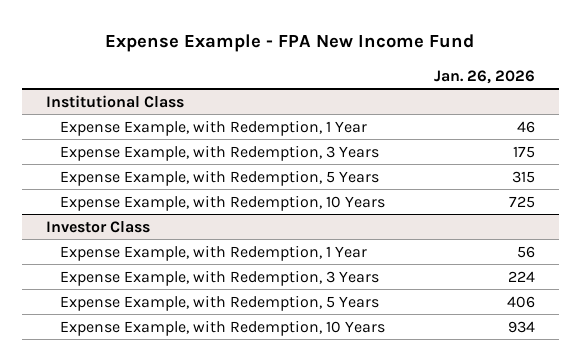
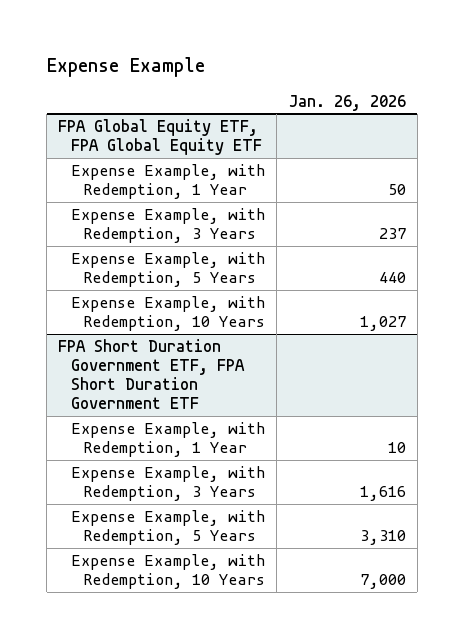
- Expense Example - FPA New Income Fund
+ Expense Example
- Institutional Class
- Expense Example, with Redemption, 1 Year | 46
- Expense Example, with Redemption, 3 Years | 175
- Expense Example, with Redemption, 5 Years | 315
- Expense Example, with Redemption, 10 Years | 725
- Investor Class
- Expense Example, with Redemption, 1 Year | 56
- Expense Example, with Redemption, 3 Years | 224
- Expense Example, with Redemption, 5 Years | 406
- Expense Example, with Redemption, 10 Years | 934
+ FPA Global Equity ETF, FPA Global Equity ETF
+ Expense Example, with Redemption, 1 Year | 50
+ Expense Example, with Redemption, 3 Years | 237
+ Expense Example, with Redemption, 5 Years | 440
+ Expense Example, with Redemption, 10 Years | 1,027
+ FPA Short Duration Government ETF, FPA Short Duration Government ETF
+ Expense Example, with Redemption, 1 Year | 10
+ Expense Example, with Redemption, 3 Years | 1,616
+ Expense Example, with Redemption, 5 Years | 3,310
+ Expense Example, with Redemption, 10 Years | 7,000

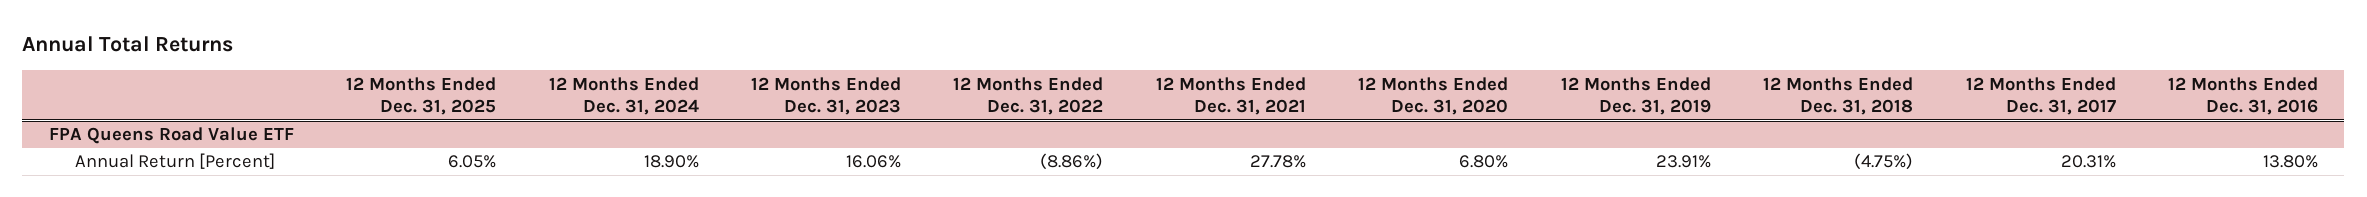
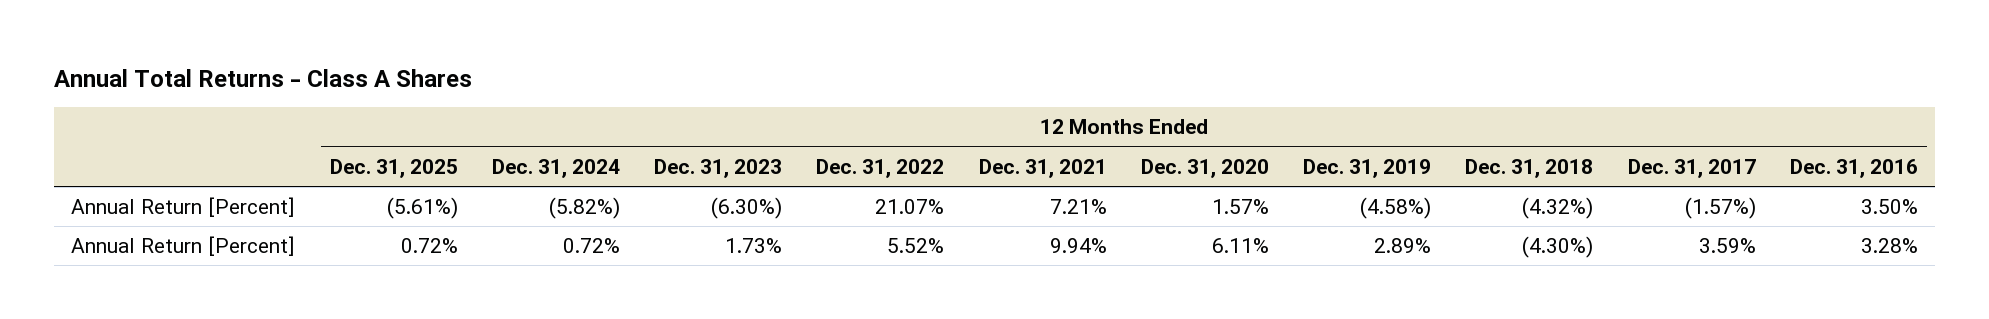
- Annual Total Returns
+ Annual Total Returns - Class A Shares
- FPA Queens Road Value ETF
- Annual Return [Percent] | 6.05% | 18.90% | 16.06% | (8.86%) | 27.78% | 6.80% | 23.91% | (4.75%) | 20.31% | 13.80%
+ Annual Return [Percent] | (5.61%) | (5.82%) | (6.30%) | 21.07% | 7.21% | 1.57% | (4.58%) | (4.32%) | (1.57%) | 3.50%
+ Annual Return [Percent] | 0.72% | 0.72% | 1.73% | 5.52% | 9.94% | 6.11% | 2.89% | (4.30%) | 3.59% | 3.28%

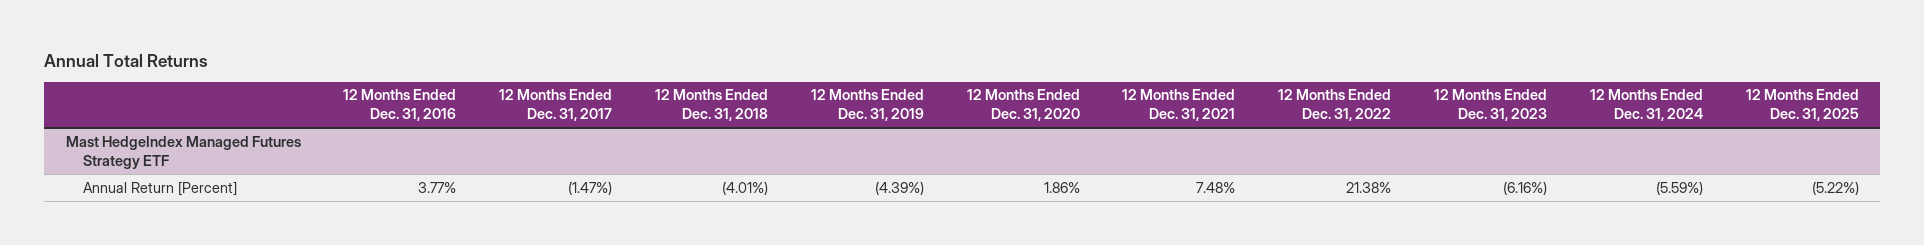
- Annual Total Returns - Class A Shares
+ Annual Total Returns
- | 12 Months Ended Dec. 31, 2025 | 12 Months Ended Dec. 31, 2024 | 12 Months Ended Dec. 31, 2023 | 12 Months Ended Dec. 31, 2022 | 12 Months Ended Dec. 31, 2021 | 12 Months Ended Dec. 31, 2020 | 12 Months Ended Dec. 31, 2019 | 12 Months Ended Dec. 31, 2018 | 12 Months Ended Dec. 31, 2017 | 12 Months Ended Dec. 31, 2016
+ | 12 Months Ended Dec. 31, 2016 | 12 Months Ended Dec. 31, 2017 | 12 Months Ended Dec. 31, 2018 | 12 Months Ended Dec. 31, 2019 | 12 Months Ended Dec. 31, 2020 | 12 Months Ended Dec. 31, 2021 | 12 Months Ended Dec. 31, 2022 | 12 Months Ended Dec. 31, 2023 | 12 Months Ended Dec. 31, 2024 | 12 Months Ended Dec. 31, 2025
- Annual Return [Percent] | (5.61%) | (5.82%) | (6.30%) | 21.07% | 7.21% | 1.57% | (4.58%) | (4.32%) | (1.57%) | 3.50%
- Annual Return [Percent] | 0.72% | 0.72% | 1.73% | 5.52% | 9.94% | 6.11% | 2.89% | (4.30%) | 3.59% | 3.28%
+ Mast HedgeIndex Managed Futures Strategy ETF
+ Annual Return [Percent] | 3.77% | (1.47%) | (4.01%) | (4.39%) | 1.86% | 7.48% | 21.38% | (6.16%) | (5.59%) | (5.22%)

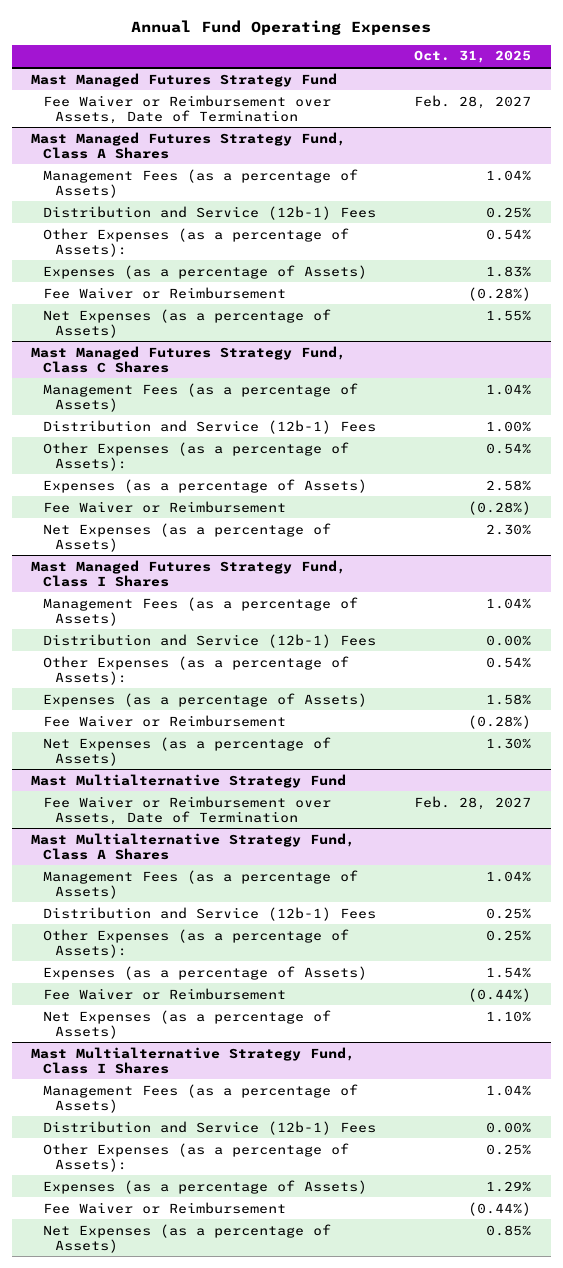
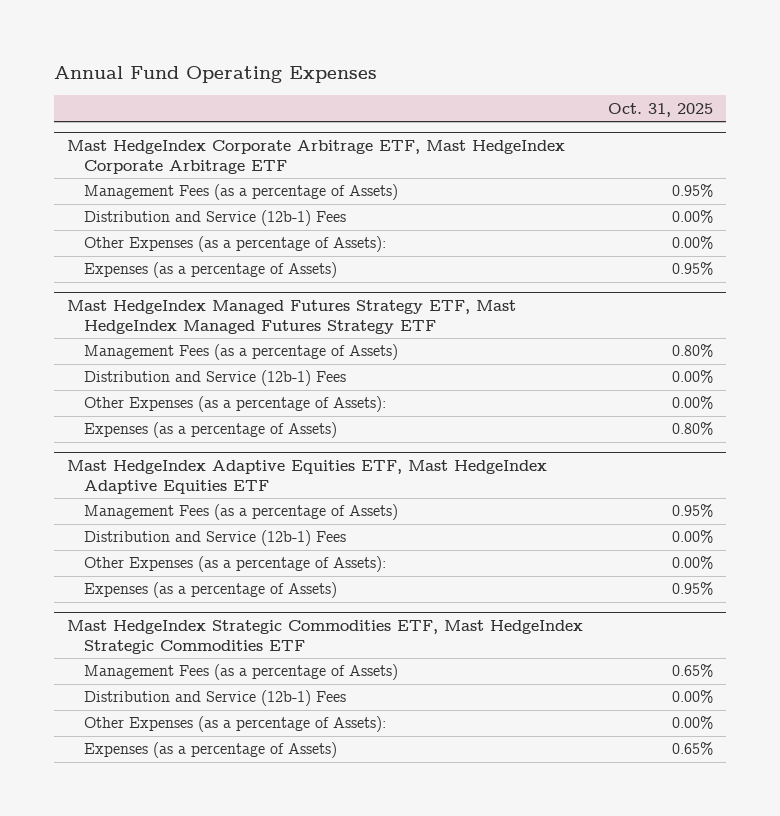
- Mast Managed Futures Strategy Fund
- Fee Waiver or Reimbursement over Assets, Date of Termination | Feb. 28, 2027
- Mast Managed Futures Strategy Fund, Class A Shares
- Management Fees (as a percentage of Assets) | 1.04%
- Distribution and Service (12b-1) Fees | 0.25%
- Other Expenses (as a percentage of Assets): | 0.54%
- Expenses (as a percentage of Assets) | 1.83%
- Fee Waiver or Reimbursement | (0.28%)
- Net Expenses (as a percentage of Assets) | 1.55%
- Mast Managed Futures Strategy Fund, Class C Shares
- Management Fees (as a percentage of Assets) | 1.04%
- Distribution and Service (12b-1) Fees | 1.00%
- Other Expenses (as a percentage of Assets): | 0.54%
- Expenses (as a percentage of Assets) | 2.58%
- Fee Waiver or Reimbursement | (0.28%)
- Net Expenses (as a percentage of Assets) | 2.30%
- Mast Managed Futures Strategy Fund, Class I Shares
- Management Fees (as a percentage of Assets) | 1.04%
+ Mast HedgeIndex Corporate Arbitrage ETF, Mast HedgeIndex Corporate Arbitrage ETF
+ Management Fees (as a percentage of Assets) | 0.95%
- Other Expenses (as a percentage of Assets): | 0.54%
- Expenses (as a percentage of Assets) | 1.58%
- Fee Waiver or Reimbursement | (0.28%)
- Net Expenses (as a percentage of Assets) | 1.30%
- Mast Multialternative Strategy Fund
- Fee Waiver or Reimbursement over Assets, Date of Termination | Feb. 28, 2027
- Mast Multialternative Strategy Fund, Class A Shares
- Management Fees (as a percentage of Assets) | 1.04%
- Distribution and Service (12b-1) Fees | 0.25%
- Other Expenses (as a percentage of Assets): | 0.25%
- Expenses (as a percentage of Assets) | 1.54%
- Fee Waiver or Reimbursement | (0.44%)
- Net Expenses (as a percentage of Assets) | 1.10%
- Mast Multialternative Strategy Fund, Class I Shares
- Management Fees (as a percentage of Assets) | 1.04%
+ Other Expenses (as a percentage of Assets): | 0.00%
+ Expenses (as a percentage of Assets) | 0.95%
+ Mast HedgeIndex Managed Futures Strategy ETF, Mast HedgeIndex Managed Futures Strategy ETF
+ Management Fees (as a percentage of Assets) | 0.80%
- Other Expenses (as a percentage of Assets): | 0.25%
- Expenses (as a percentage of Assets) | 1.29%
- Fee Waiver or Reimbursement | (0.44%)
- Net Expenses (as a percentage of Assets) | 0.85%
+ Other Expenses (as a percentage of Assets): | 0.00%
+ Expenses (as a percentage of Assets) | 0.80%
+ Mast HedgeIndex Adaptive Equities ETF, Mast HedgeIndex Adaptive Equities ETF
+ Management Fees (as a percentage of Assets) | 0.95%
+ Distribution and Service (12b-1) Fees | 0.00%
+ Other Expenses (as a percentage of Assets): | 0.00%
+ Expenses (as a percentage of Assets) | 0.95%
+ Mast HedgeIndex Strategic Commodities ETF, Mast HedgeIndex Strategic Commodities ETF
+ Management Fees (as a percentage of Assets) | 0.65%
+ Distribution and Service (12b-1) Fees | 0.00%
+ Other Expenses (as a percentage of Assets): | 0.00%
+ Expenses (as a percentage of Assets) | 0.65%

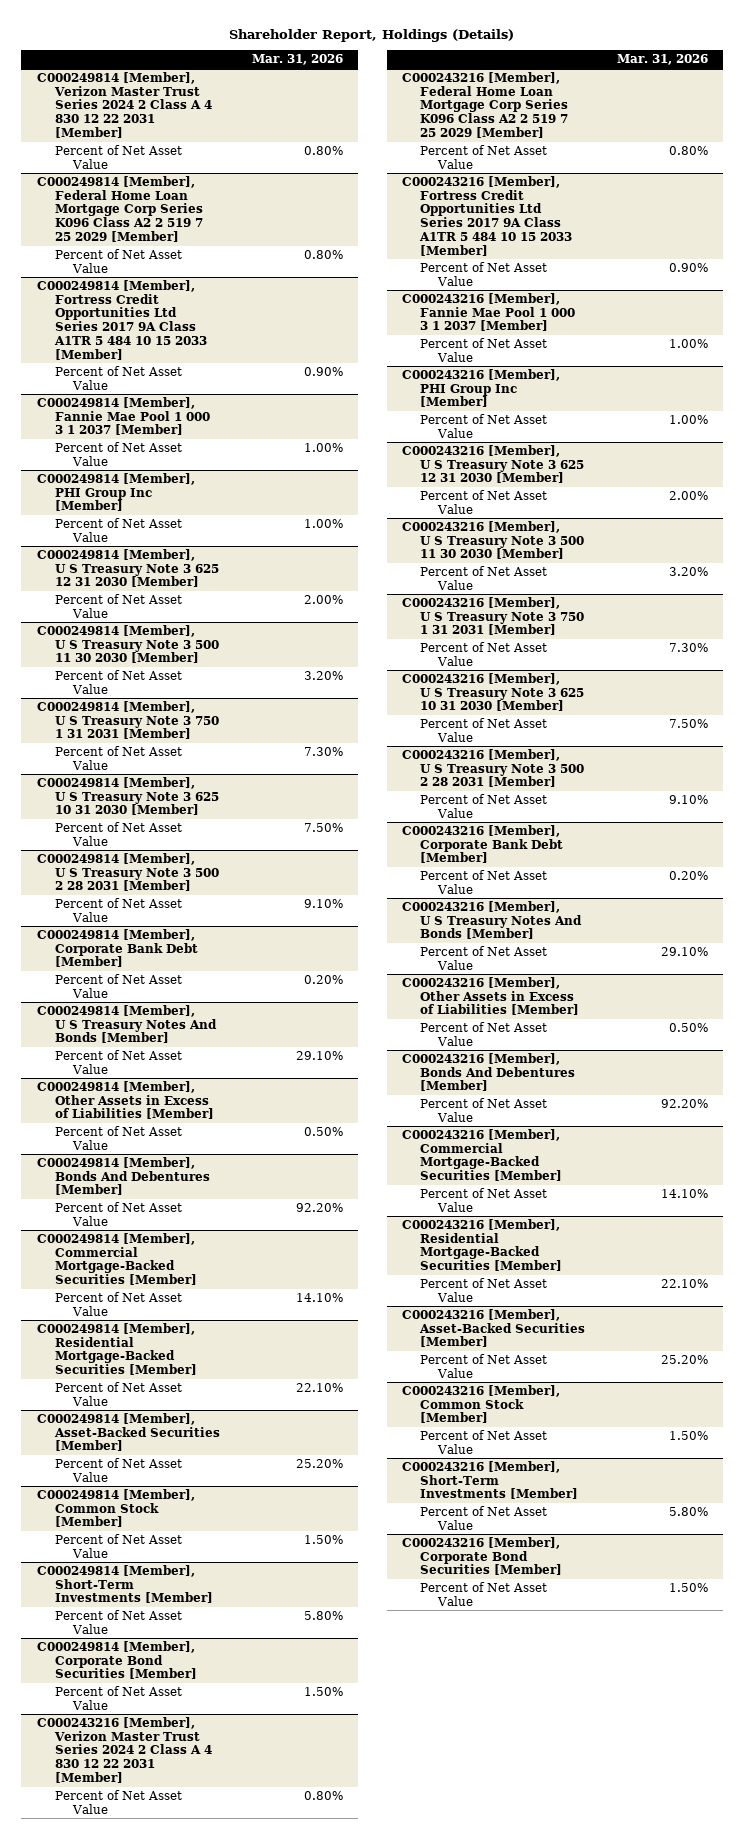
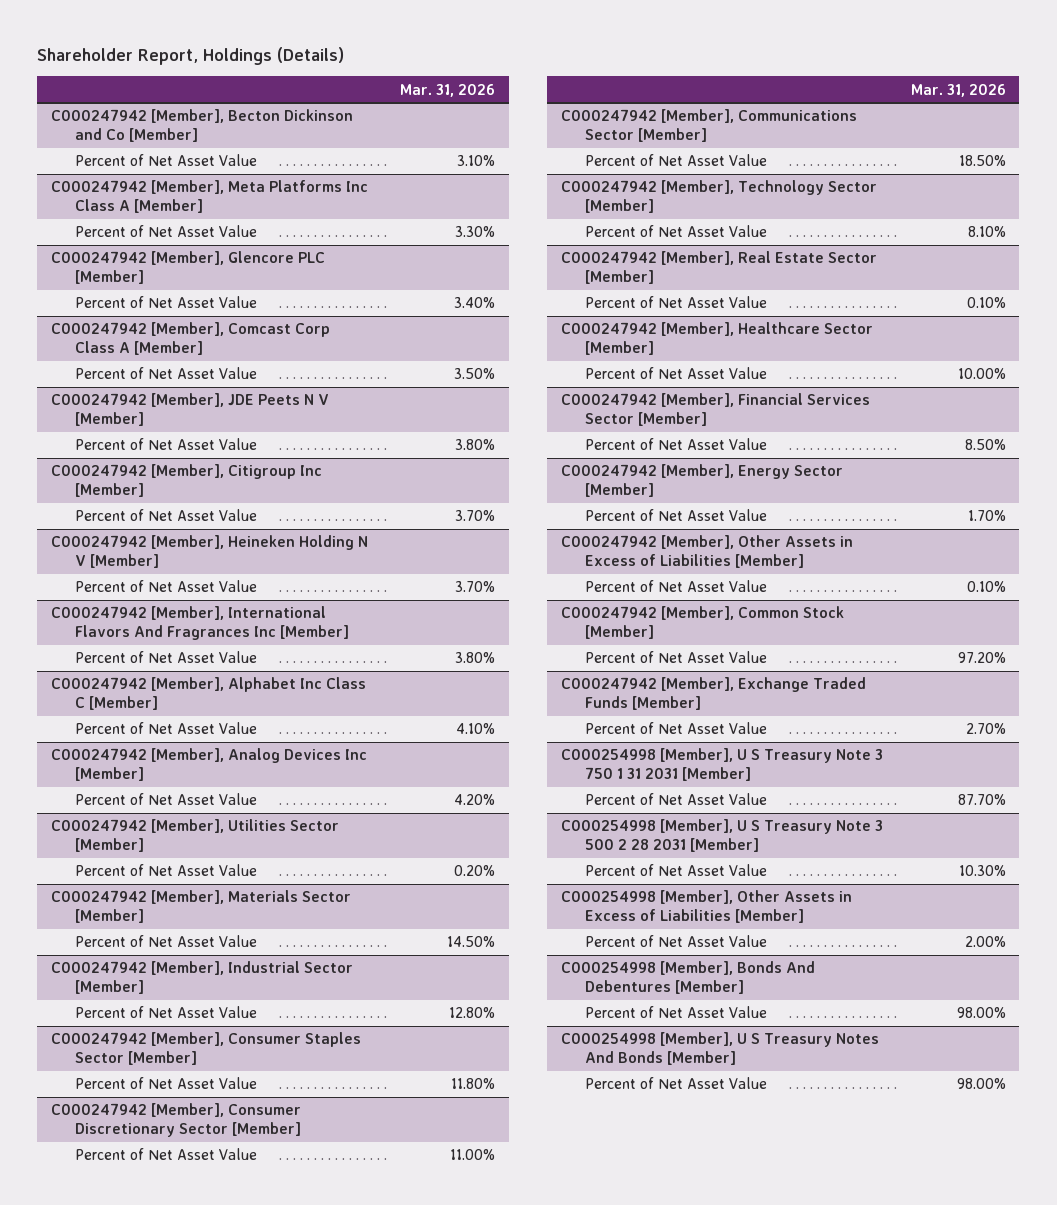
- C000249814 [Member], Verizon Master Trust Series 2024 2 Class A 4 830 12 22 2031 [Member]
- Percent of Net Asset Value | 0.80%
- C000249814 [Member], Federal Home Loan Mortgage Corp Series K096 Class A2 2 519 7 25 2029 [Member]
- Percent of Net Asset Value | 0.80%
- C000249814 [Member], Fortress Credit Opportunities Ltd Series 2017 9A Class A1TR 5 484 10 15 2033 [Member]
- Percent of Net Asset Value | 0.90%
- C000249814 [Member], Fannie Mae Pool 1 000 3 1 2037 [Member]
- Percent of Net Asset Value | 1.00%
- C000249814 [Member], PHI Group Inc [Member]
- Percent of Net Asset Value | 1.00%
- C000249814 [Member], U S Treasury Note 3 625 12 31 2030 [Member]
- Percent of Net Asset Value | 2.00%
- C000249814 [Member], U S Treasury Note 3 500 11 30 2030 [Member]
- Percent of Net Asset Value | 3.20%
- C000249814 [Member], U S Treasury Note 3 750 1 31 2031 [Member]
- Percent of Net Asset Value | 7.30%
- C000249814 [Member], U S Treasury Note 3 625 10 31 2030 [Member]
- Percent of Net Asset Value | 7.50%
- C000249814 [Member], U S Treasury Note 3 500 2 28 2031 [Member]
- Percent of Net Asset Value | 9.10%
- C000249814 [Member], Corporate Bank Debt [Member]
+ C000247942 [Member], Becton Dickinson and Co [Member]
+ Percent of Net Asset Value | 3.10%
+ C000247942 [Member], Meta Platforms Inc Class A [Member]
+ Percent of Net Asset Value | 3.30%
+ C000247942 [Member], Glencore PLC [Member]
+ Percent of Net Asset Value | 3.40%
+ C000247942 [Member], Comcast Corp Class A [Member]
+ Percent of Net Asset Value | 3.50%
+ C000247942 [Member], JDE Peets N V [Member]
+ Percent of Net Asset Value | 3.80%
+ C000247942 [Member], Citigroup Inc [Member]
+ Percent of Net Asset Value | 3.70%
+ C000247942 [Member], Heineken Holding N V [Member]
+ Percent of Net Asset Value | 3.70%
+ C000247942 [Member], International Flavors And Fragrances Inc [Member]
+ Percent of Net Asset Value | 3.80%
+ C000247942 [Member], Alphabet Inc Class C [Member]
+ Percent of Net Asset Value | 4.10%
+ C000247942 [Member], Analog Devices Inc [Member]
+ Percent of Net Asset Value | 4.20%
+ C000247942 [Member], Utilities Sector [Member]
- C000249814 [Member], U S Treasury Notes And Bonds [Member]
- Percent of Net Asset Value | 29.10%
- C000249814 [Member], Other Assets in Excess of Liabilities [Member]
- Percent of Net Asset Value | 0.50%
- C000249814 [Member], Bonds And Debentures [Member]
- Percent of Net Asset Value | 92.20%
- C000249814 [Member], Commercial Mortgage-Backed Securities [Member]
- Percent of Net Asset Value | 14.10%
- C000249814 [Member], Residential Mortgage-Backed Securities [Member]
- Percent of Net Asset Value | 22.10%
- C000249814 [Member], Asset-Backed Securities [Member]
- Percent of Net Asset Value | 25.20%
- C000249814 [Member], Common Stock [Member]
- Percent of Net Asset Value | 1.50%
- C000249814 [Member], Short-Term Investments [Member]
- Percent of Net Asset Value | 5.80%
- C000249814 [Member], Corporate Bond Securities [Member]
- Percent of Net Asset Value | 1.50%
- C000243216 [Member], Verizon Master Trust Series 2024 2 Class A 4 830 12 22 2031 [Member]
- Percent of Net Asset Value | 0.80%
- C000243216 [Member], Federal Home Loan Mortgage Corp Series K096 Class A2 2 519 7 25 2029 [Member]
- Percent of Net Asset Value | 0.80%
- C000243216 [Member], Fortress Credit Opportunities Ltd Series 2017 9A Class A1TR 5 484 10 15 2033 [Member]
- Percent of Net Asset Value | 0.90%
- C000243216 [Member], Fannie Mae Pool 1 000 3 1 2037 [Member]
- Percent of Net Asset Value | 1.00%
- C000243216 [Member], PHI Group Inc [Member]
- Percent of Net Asset Value | 1.00%
- C000243216 [Member], U S Treasury Note 3 625 12 31 2030 [Member]
+ C000247942 [Member], Materials Sector [Member]
+ Percent of Net Asset Value | 14.50%
+ C000247942 [Member], Industrial Sector [Member]
+ Percent of Net Asset Value | 12.80%
+ C000247942 [Member], Consumer Staples Sector [Member]
+ Percent of Net Asset Value | 11.80%
+ C000247942 [Member], Consumer Discretionary Sector [Member]
+ Percent of Net Asset Value | 11.00%
+ C000247942 [Member], Communications Sector [Member]
+ Percent of Net Asset Value | 18.50%
+ C000247942 [Member], Technology Sector [Member]
+ Percent of Net Asset Value | 8.10%
+ C000247942 [Member], Real Estate Sector [Member]
+ Percent of Net Asset Value | 0.10%
+ C000247942 [Member], Healthcare Sector [Member]
+ Percent of Net Asset Value | 10.00%
+ C000247942 [Member], Financial Services Sector [Member]
+ Percent of Net Asset Value | 8.50%
+ C000247942 [Member], Energy Sector [Member]
+ Percent of Net Asset Value | 1.70%
+ C000247942 [Member], Other Assets in Excess of Liabilities [Member]
+ Percent of Net Asset Value | 0.10%
+ C000247942 [Member], Common Stock [Member]
+ Percent of Net Asset Value | 97.20%
+ C000247942 [Member], Exchange Traded Funds [Member]
+ Percent of Net Asset Value | 2.70%
+ C000254998 [Member], U S Treasury Note 3 750 1 31 2031 [Member]
+ Percent of Net Asset Value | 87.70%
+ C000254998 [Member], U S Treasury Note 3 500 2 28 2031 [Member]
+ Percent of Net Asset Value | 10.30%
+ C000254998 [Member], Other Assets in Excess of Liabilities [Member]
- C000243216 [Member], U S Treasury Note 3 500 11 30 2030 [Member]
- Percent of Net Asset Value | 3.20%
- C000243216 [Member], U S Treasury Note 3 750 1 31 2031 [Member]
- Percent of Net Asset Value | 7.30%
- C000243216 [Member], U S Treasury Note 3 625 10 31 2030 [Member]
- Percent of Net Asset Value | 7.50%
- C000243216 [Member], U S Treasury Note 3 500 2 28 2031 [Member]
- Percent of Net Asset Value | 9.10%
- C000243216 [Member], Corporate Bank Debt [Member]
- Percent of Net Asset Value | 0.20%
- C000243216 [Member], U S Treasury Notes And Bonds [Member]
- Percent of Net Asset Value | 29.10%
- C000243216 [Member], Other Assets in Excess of Liabilities [Member]
- Percent of Net Asset Value | 0.50%
- C000243216 [Member], Bonds And Debentures [Member]
- Percent of Net Asset Value | 92.20%
- C000243216 [Member], Commercial Mortgage-Backed Securities [Member]
- Percent of Net Asset Value | 14.10%
- C000243216 [Member], Residential Mortgage-Backed Securities [Member]
- Percent of Net Asset Value | 22.10%
- C000243216 [Member], Asset-Backed Securities [Member]
- Percent of Net Asset Value | 25.20%
- C000243216 [Member], Common Stock [Member]
- Percent of Net Asset Value | 1.50%
- C000243216 [Member], Short-Term Investments [Member]
- Percent of Net Asset Value | 5.80%
- C000243216 [Member], Corporate Bond Securities [Member]
- Percent of Net Asset Value | 1.50%
+ C000254998 [Member], Bonds And Debentures [Member]
+ Percent of Net Asset Value | 98.00%
+ C000254998 [Member], U S Treasury Notes And Bonds [Member]
+ Percent of Net Asset Value | 98.00%

